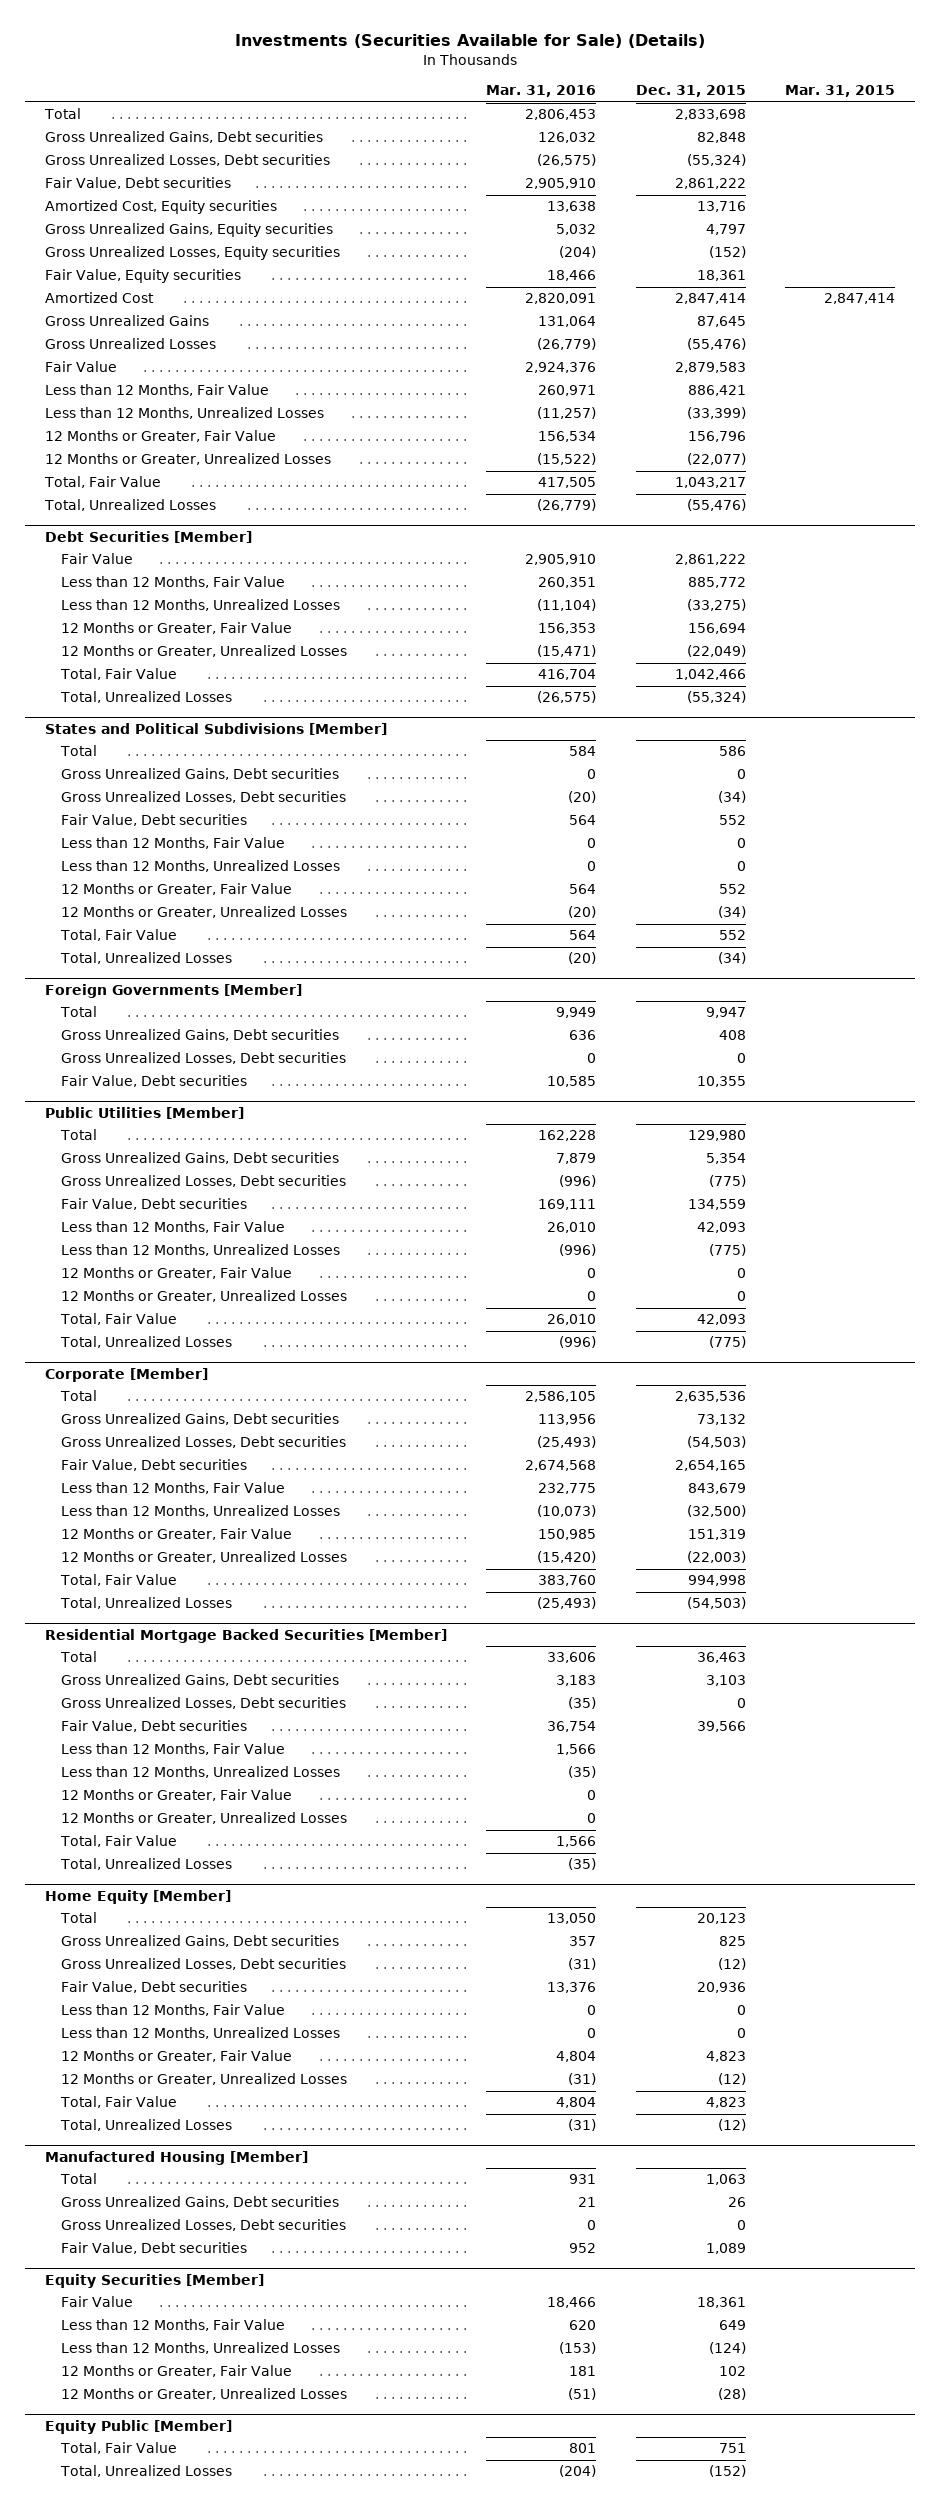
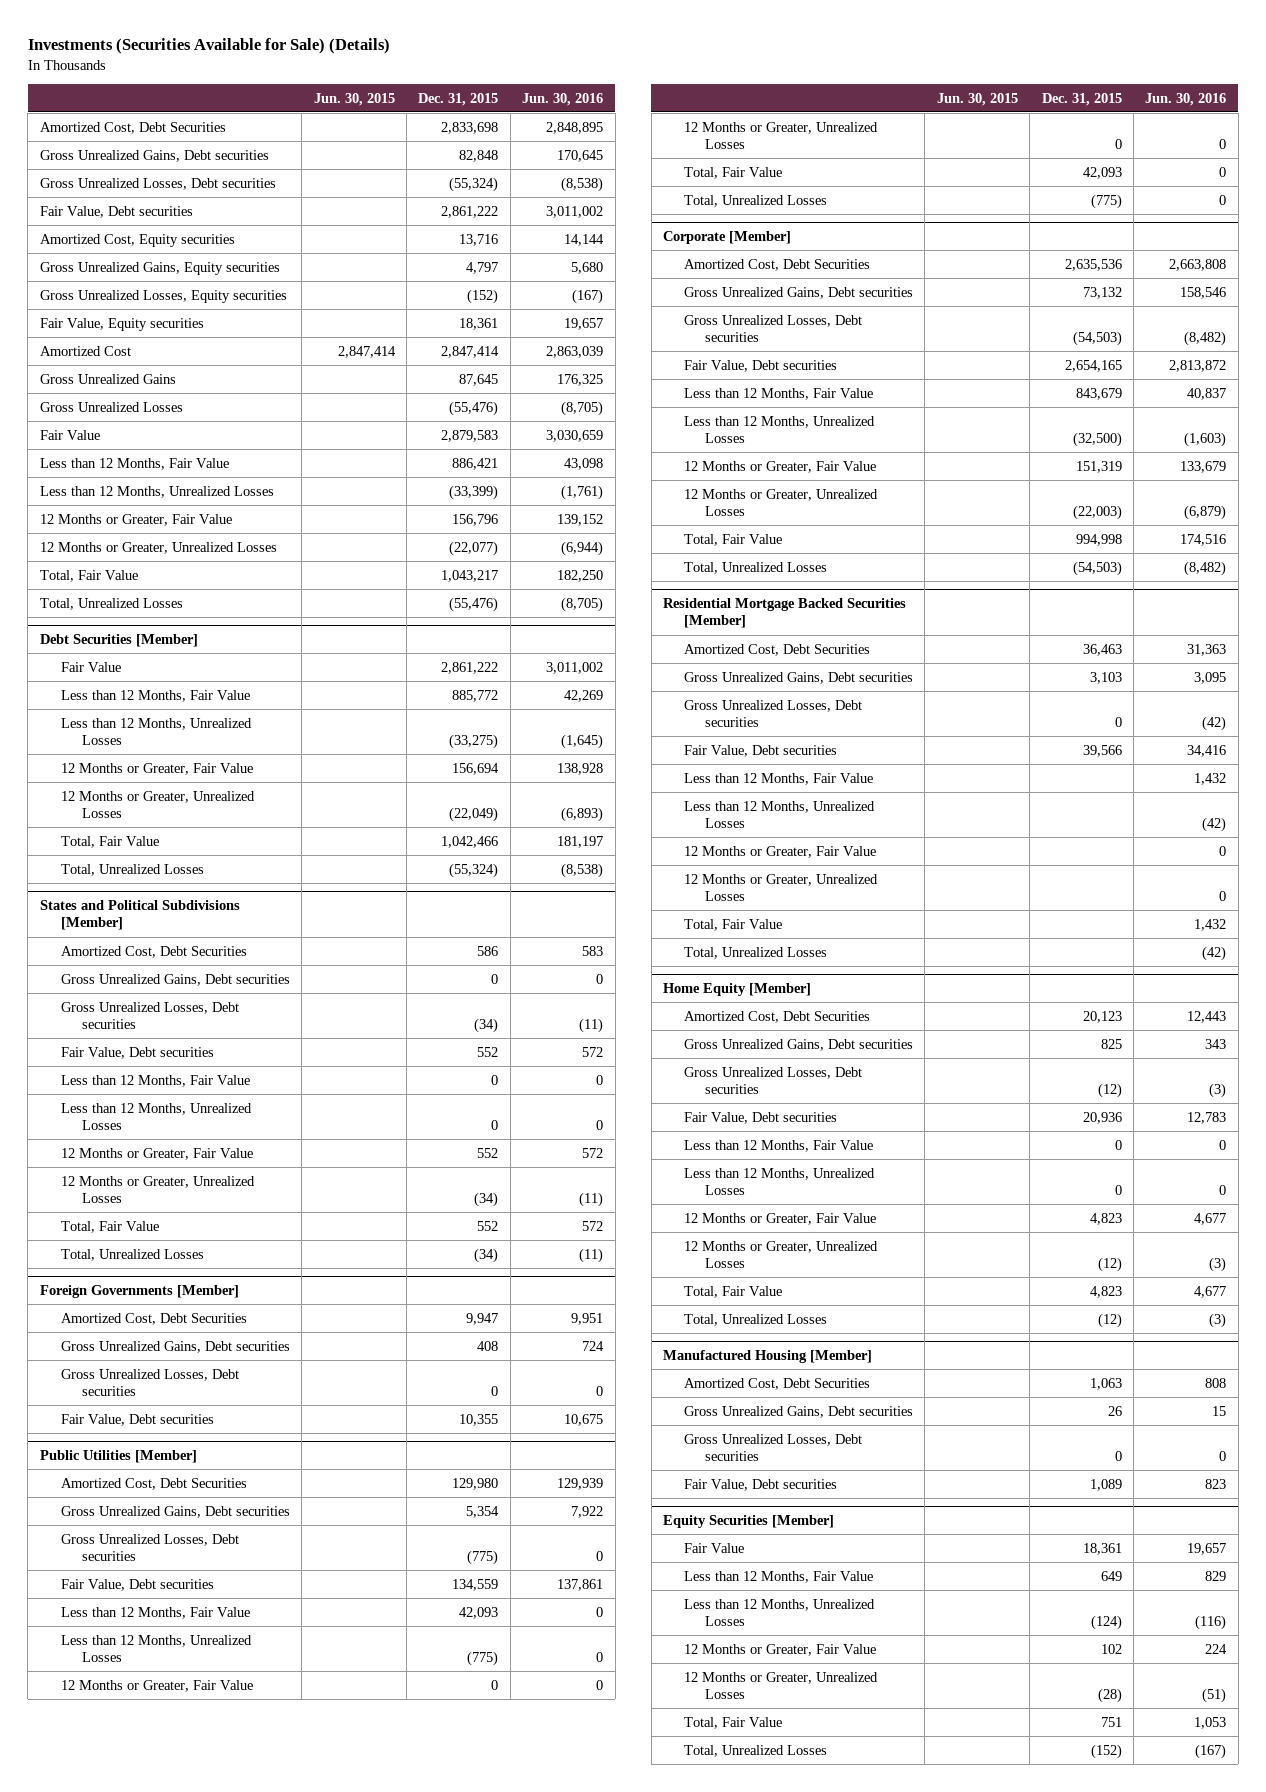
- | Mar. 31, 2016 | Dec. 31, 2015 | Mar. 31, 2015
+ | Jun. 30, 2015 | Dec. 31, 2015 | Jun. 30, 2016
- Total | 2,806,453 | 2,833,698 |
+ Amortized Cost, Debt Securities | | 2,833,698 | 2,848,895
@ States and Political Subdivisions [Member]
- Total | 584 | 586 |
+ Amortized Cost, Debt Securities | | 586 | 583
@ Foreign Governments [Member]
- Total | 9,949 | 9,947 |
+ Amortized Cost, Debt Securities | | 9,947 | 9,951
@ Public Utilities [Member]
- Total | 162,228 | 129,980 |
+ Amortized Cost, Debt Securities | | 129,980 | 129,939
@ Corporate [Member]
- Total | 2,586,105 | 2,635,536 |
+ Amortized Cost, Debt Securities | | 2,635,536 | 2,663,808
@ Residential Mortgage Backed Securities [Member]
- Total | 33,606 | 36,463 |
+ Amortized Cost, Debt Securities | | 36,463 | 31,363
@ Home Equity [Member]
- Total | 13,050 | 20,123 |
+ Amortized Cost, Debt Securities | | 20,123 | 12,443
@ Manufactured Housing [Member]
- Total | 931 | 1,063 |
+ Amortized Cost, Debt Securities | | 1,063 | 808
- Equity Public [Member]

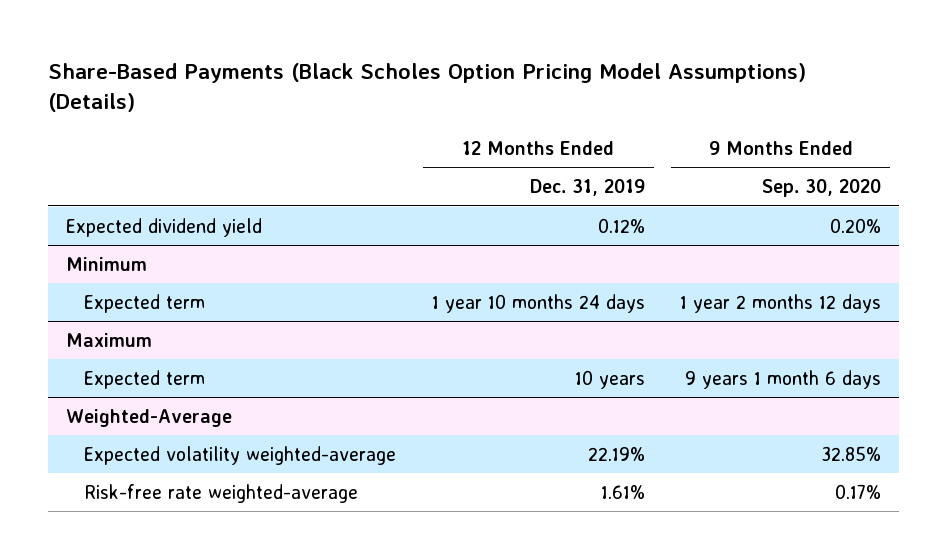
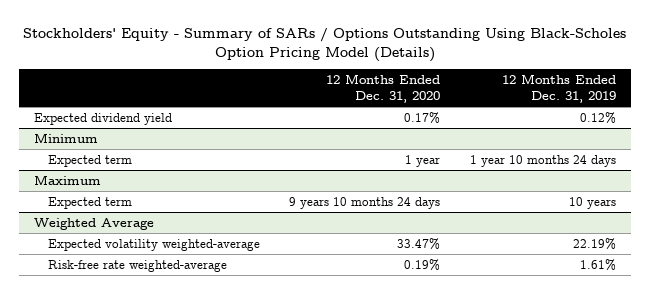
- Share-Based Payments (Black Scholes Option Pricing Model Assumptions) (Details)
+ Stockholders' Equity - Summary of SARs / Options Outstanding Using Black-Scholes Option Pricing Model (Details)
- | 12 Months Ended Dec. 31, 2019 | 9 Months Ended Sep. 30, 2020
+ | 12 Months Ended Dec. 31, 2020 | 12 Months Ended Dec. 31, 2019
- Weighted-Average
+ Weighted Average

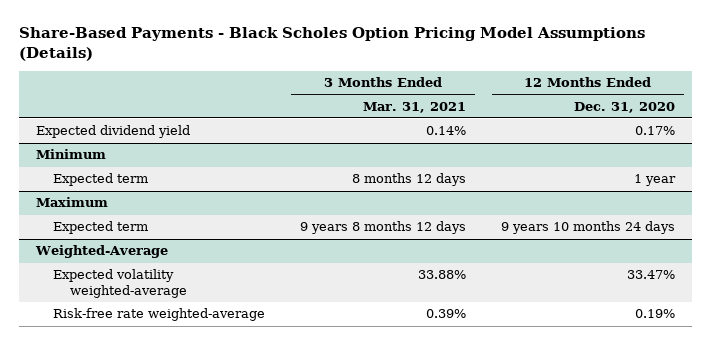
- Stockholders' Equity - Summary of SARs / Options Outstanding Using Black-Scholes Option Pricing Model (Details)
+ Share-Based Payments - Black Scholes Option Pricing Model Assumptions (Details)
- | 12 Months Ended Dec. 31, 2020 | 12 Months Ended Dec. 31, 2019
+ | 3 Months Ended Mar. 31, 2021 | 12 Months Ended Dec. 31, 2020
- Weighted Average
+ Weighted-Average

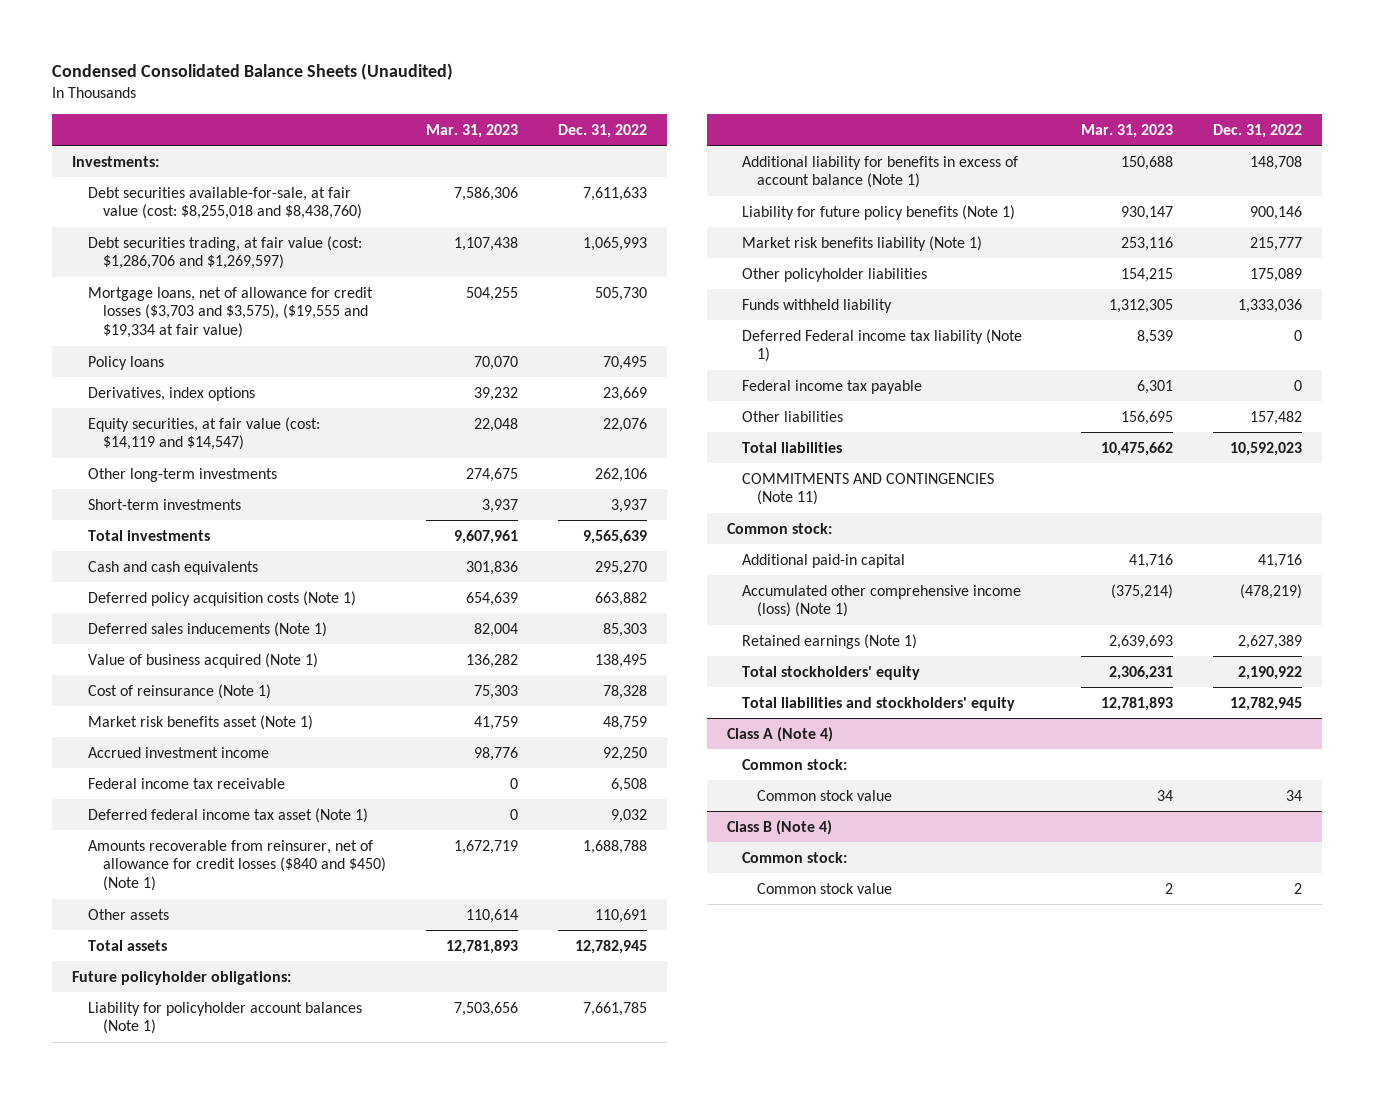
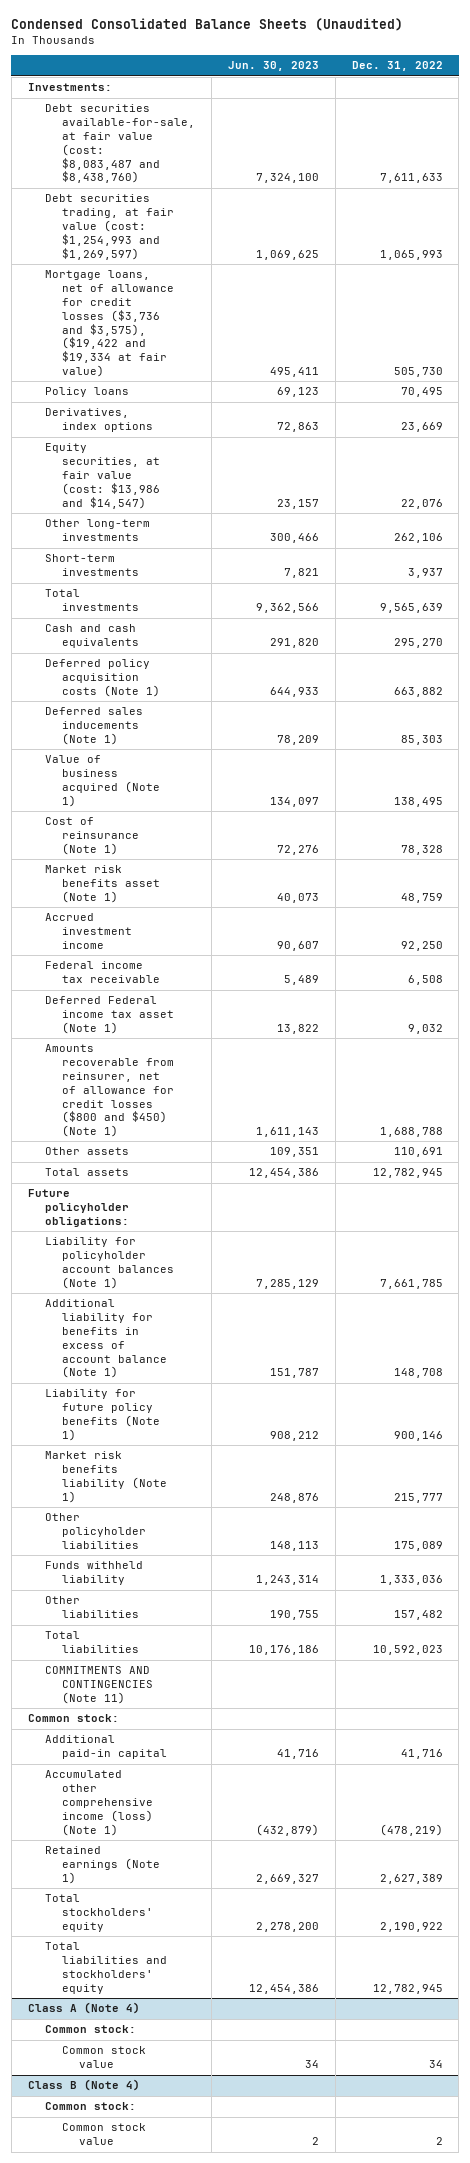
- | Mar. 31, 2023 | Dec. 31, 2022
+ | Jun. 30, 2023 | Dec. 31, 2022
- Debt securities available-for-sale, at fair value (cost: $8,255,018 and $8,438,760) | 7,586,306 | 7,611,633
- Debt securities trading, at fair value (cost: $1,286,706 and $1,269,597) | 1,107,438 | 1,065,993
- Mortgage loans, net of allowance for credit losses ($3,703 and $3,575), ($19,555 and $19,334 at fair value) | 504,255 | 505,730
+ Debt securities available-for-sale, at fair value (cost: $8,083,487 and $8,438,760) | 7,324,100 | 7,611,633
+ Debt securities trading, at fair value (cost: $1,254,993 and $1,269,597) | 1,069,625 | 1,065,993
+ Mortgage loans, net of allowance for credit losses ($3,736 and $3,575), ($19,422 and $19,334 at fair value) | 495,411 | 505,730
- Equity securities, at fair value (cost: $14,119 and $14,547) | 22,048 | 22,076
+ Equity securities, at fair value (cost: $13,986 and $14,547) | 23,157 | 22,076
- Deferred federal income tax asset (Note 1) | 0 | 9,032
- Amounts recoverable from reinsurer, net of allowance for credit losses ($840 and $450) (Note 1) | 1,672,719 | 1,688,788
+ Deferred Federal income tax asset (Note 1) | 13,822 | 9,032
+ Amounts recoverable from reinsurer, net of allowance for credit losses ($800 and $450) (Note 1) | 1,611,143 | 1,688,788
- Deferred Federal income tax liability (Note 1) | 8,539 | 0
- Federal income tax payable | 6,301 | 0

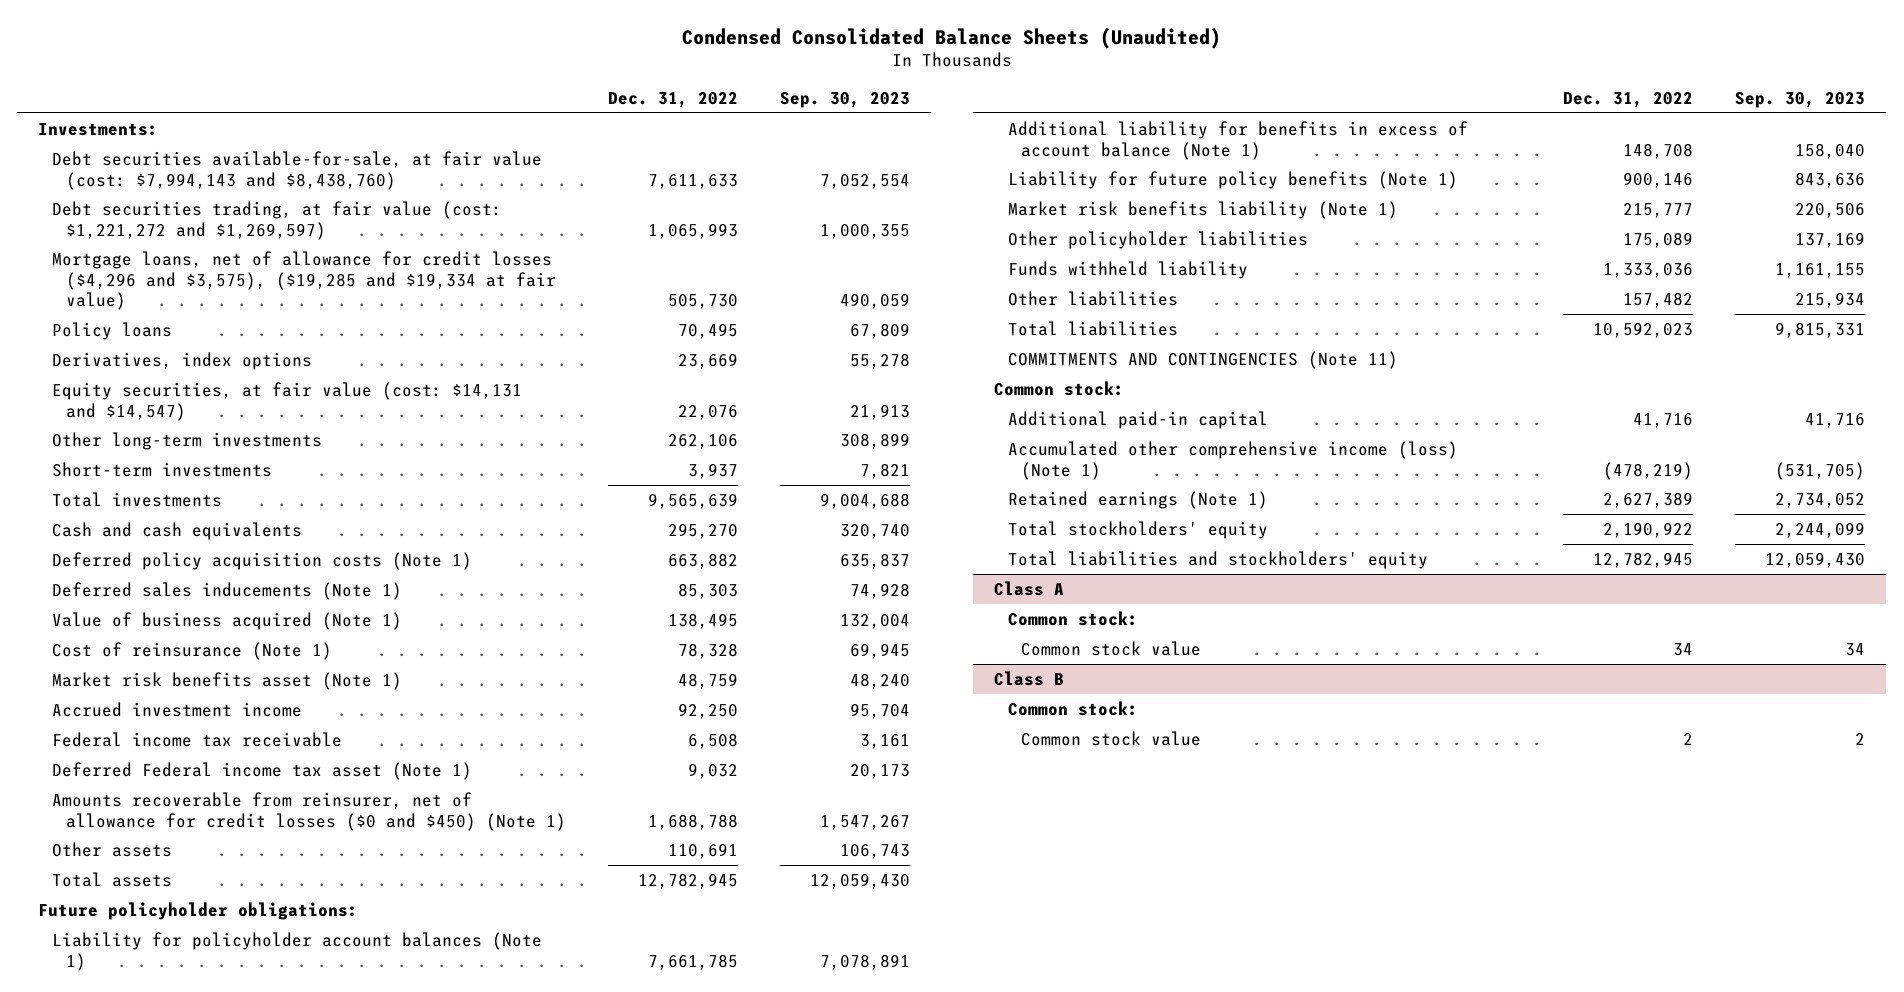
- | Jun. 30, 2023 | Dec. 31, 2022
+ | Dec. 31, 2022 | Sep. 30, 2023
- Debt securities available-for-sale, at fair value (cost: $8,083,487 and $8,438,760) | 7,324,100 | 7,611,633
- Debt securities trading, at fair value (cost: $1,254,993 and $1,269,597) | 1,069,625 | 1,065,993
- Mortgage loans, net of allowance for credit losses ($3,736 and $3,575), ($19,422 and $19,334 at fair value) | 495,411 | 505,730
+ Debt securities available-for-sale, at fair value (cost: $7,994,143 and $8,438,760) | 7,611,633 | 7,052,554
+ Debt securities trading, at fair value (cost: $1,221,272 and $1,269,597) | 1,065,993 | 1,000,355
+ Mortgage loans, net of allowance for credit losses ($4,296 and $3,575), ($19,285 and $19,334 at fair value) | 505,730 | 490,059
- Equity securities, at fair value (cost: $13,986 and $14,547) | 23,157 | 22,076
+ Equity securities, at fair value (cost: $14,131 and $14,547) | 22,076 | 21,913
- Amounts recoverable from reinsurer, net of allowance for credit losses ($800 and $450) (Note 1) | 1,611,143 | 1,688,788
+ Amounts recoverable from reinsurer, net of allowance for credit losses ($0 and $450) (Note 1) | 1,688,788 | 1,547,267
- Class A (Note 4)
+ Class A
- Class B (Note 4)
+ Class B

